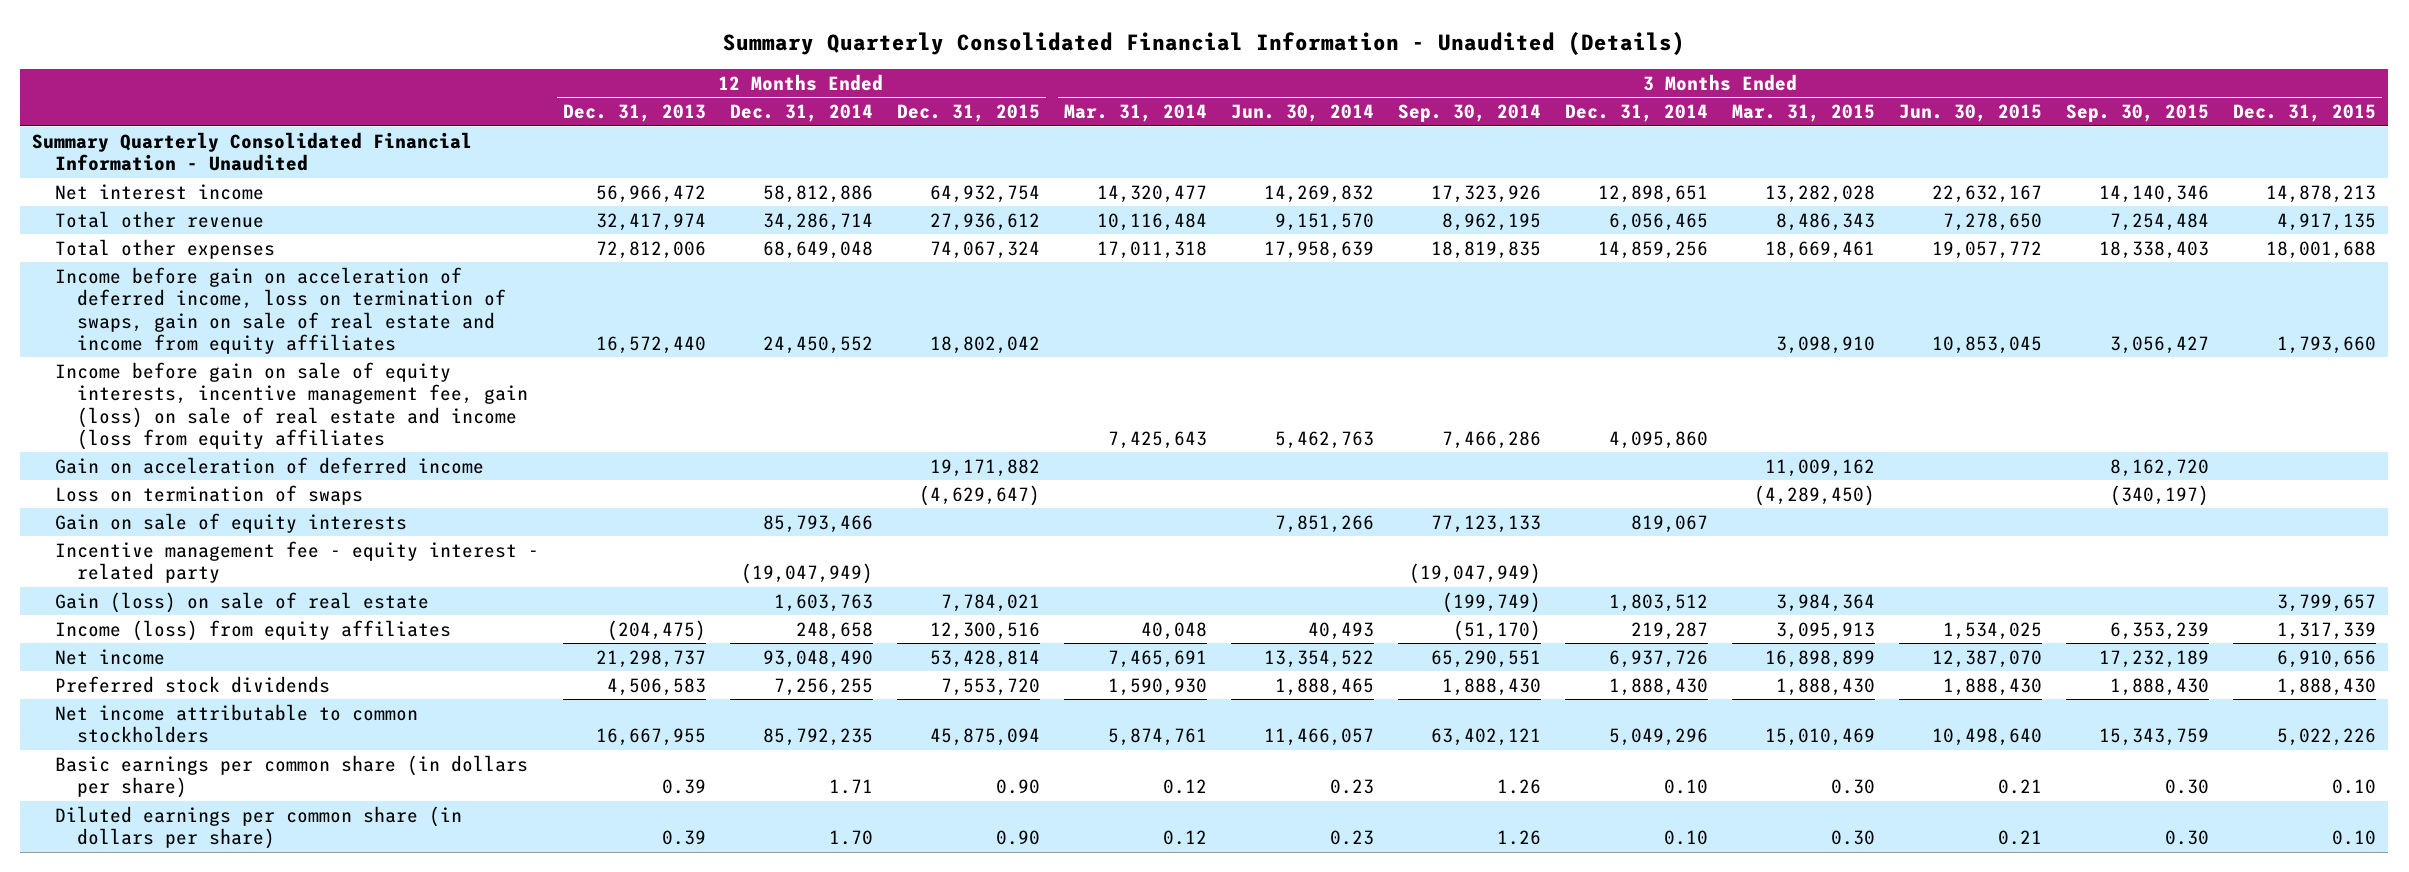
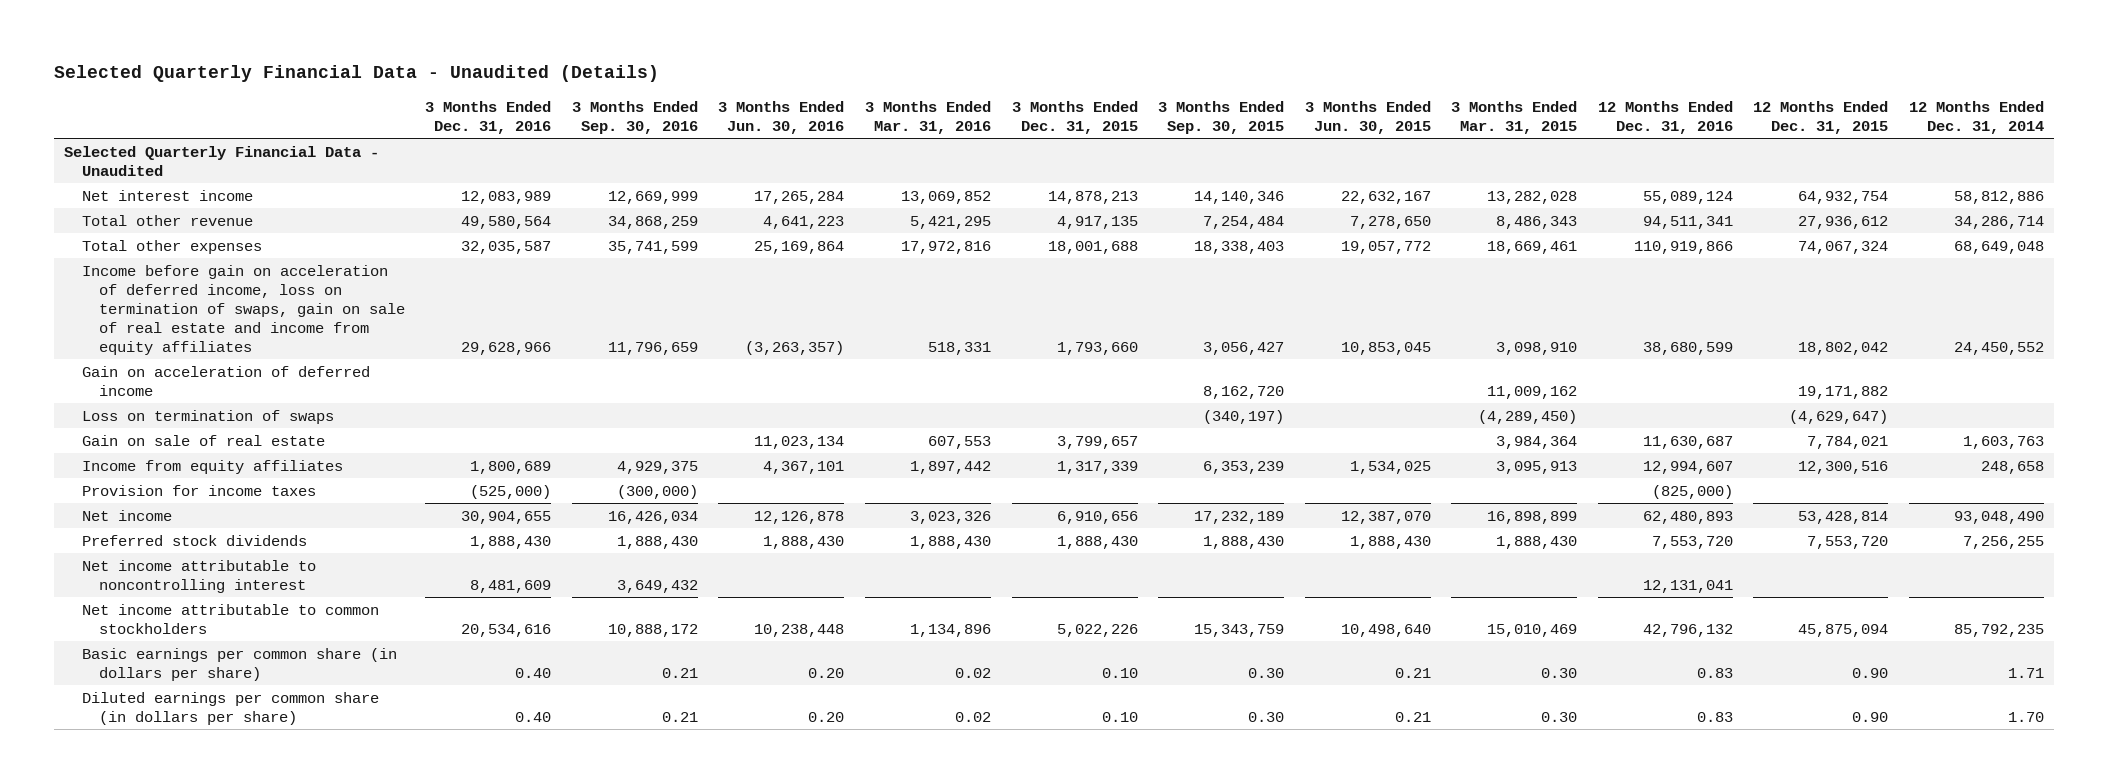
- Summary Quarterly Consolidated Financial Information - Unaudited (Details)
+ Selected Quarterly Financial Data - Unaudited (Details)
- | 12 Months Ended Dec. 31, 2013 | 12 Months Ended Dec. 31, 2014 | 12 Months Ended Dec. 31, 2015 | 3 Months Ended Mar. 31, 2014 | 3 Months Ended Jun. 30, 2014 | 3 Months Ended Sep. 30, 2014 | 3 Months Ended Dec. 31, 2014 | 3 Months Ended Mar. 31, 2015 | 3 Months Ended Jun. 30, 2015 | 3 Months Ended Sep. 30, 2015 | 3 Months Ended Dec. 31, 2015
+ | 3 Months Ended Dec. 31, 2016 | 3 Months Ended Sep. 30, 2016 | 3 Months Ended Jun. 30, 2016 | 3 Months Ended Mar. 31, 2016 | 3 Months Ended Dec. 31, 2015 | 3 Months Ended Sep. 30, 2015 | 3 Months Ended Jun. 30, 2015 | 3 Months Ended Mar. 31, 2015 | 12 Months Ended Dec. 31, 2016 | 12 Months Ended Dec. 31, 2015 | 12 Months Ended Dec. 31, 2014
- Summary Quarterly Consolidated Financial Information - Unaudited
+ Selected Quarterly Financial Data - Unaudited
- Income before gain on sale of equity interests, incentive management fee, gain (loss) on sale of real estate and income (loss from equity affiliates | | | | 7,425,643 | 5,462,763 | 7,466,286 | 4,095,860 | | | |
- Gain on sale of equity interests | | 85,793,466 | | | 7,851,266 | 77,123,133 | 819,067 | | | |
- Incentive management fee - equity interest - related party | | (19,047,949) | | | | (19,047,949) | | | | |
- Gain (loss) on sale of real estate | | 1,603,763 | 7,784,021 | | | (199,749) | 1,803,512 | 3,984,364 | | | 3,799,657
- Income (loss) from equity affiliates | (204,475) | 248,658 | 12,300,516 | 40,048 | 40,493 | (51,170) | 219,287 | 3,095,913 | 1,534,025 | 6,353,239 | 1,317,339
+ Gain on sale of real estate | | | 11,023,134 | 607,553 | 3,799,657 | | | 3,984,364 | 11,630,687 | 7,784,021 | 1,603,763
+ Income from equity affiliates | 1,800,689 | 4,929,375 | 4,367,101 | 1,897,442 | 1,317,339 | 6,353,239 | 1,534,025 | 3,095,913 | 12,994,607 | 12,300,516 | 248,658
+ Provision for income taxes | (525,000) | (300,000) | | | | | | | (825,000) | |
+ Net income attributable to noncontrolling interest | 8,481,609 | 3,649,432 | | | | | | | 12,131,041 | |

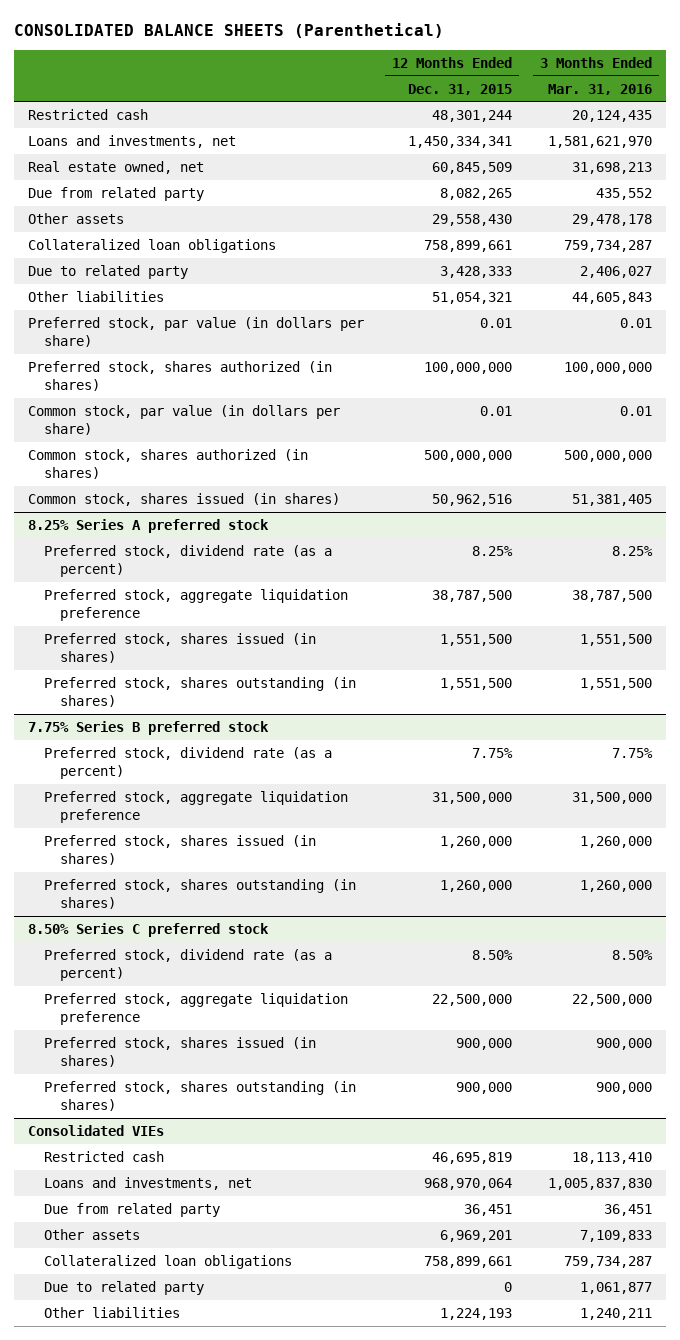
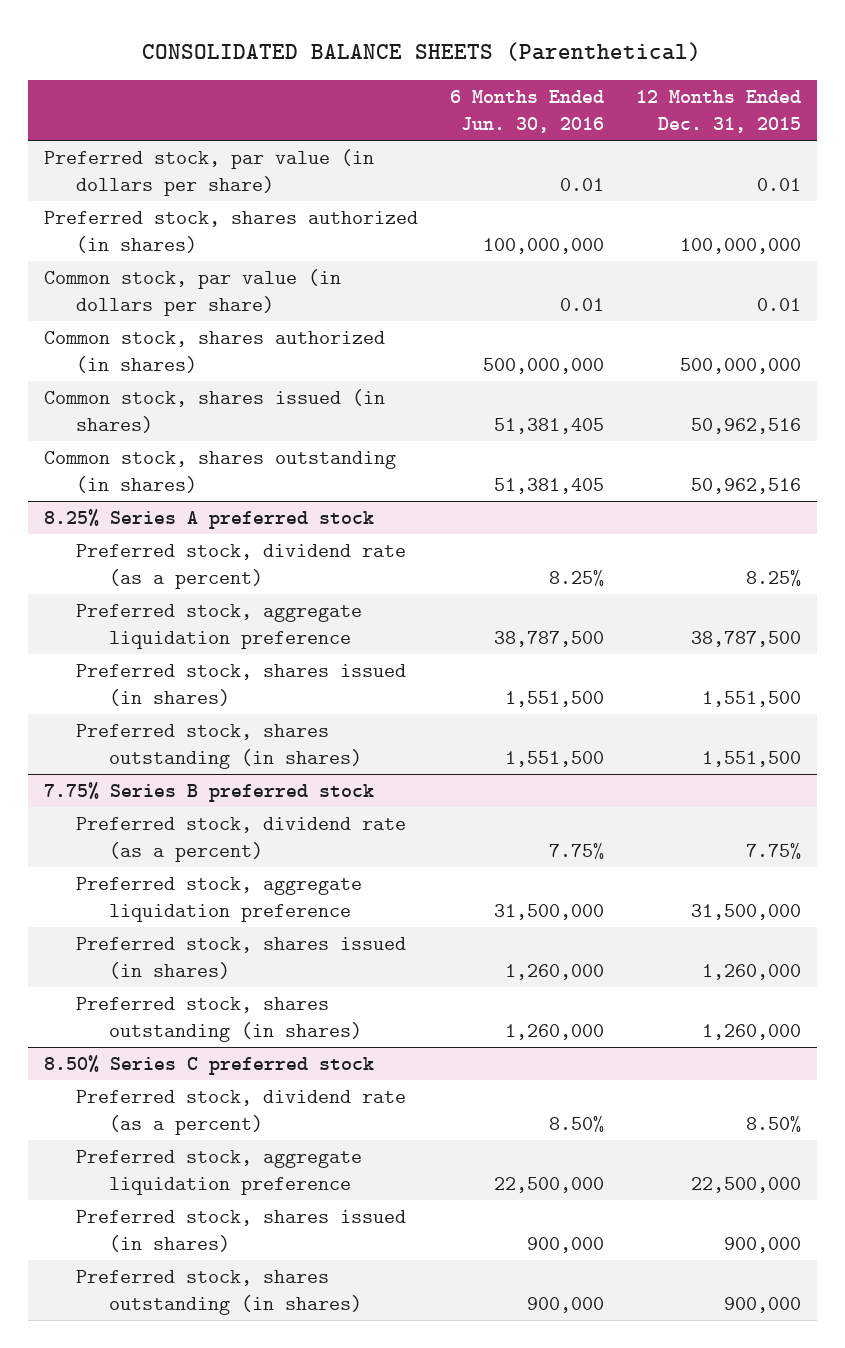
- | 12 Months Ended Dec. 31, 2015 | 3 Months Ended Mar. 31, 2016
+ | 6 Months Ended Jun. 30, 2016 | 12 Months Ended Dec. 31, 2015
- Restricted cash | 48,301,244 | 20,124,435
- Loans and investments, net | 1,450,334,341 | 1,581,621,970
- Real estate owned, net | 60,845,509 | 31,698,213
- Due from related party | 8,082,265 | 435,552
- Other assets | 29,558,430 | 29,478,178
- Collateralized loan obligations | 758,899,661 | 759,734,287
- Due to related party | 3,428,333 | 2,406,027
- Other liabilities | 51,054,321 | 44,605,843
+ Common stock, shares outstanding (in shares) | 51,381,405 | 50,962,516
- Consolidated VIEs
- Restricted cash | 46,695,819 | 18,113,410
- Loans and investments, net | 968,970,064 | 1,005,837,830
- Due from related party | 36,451 | 36,451
- Other assets | 6,969,201 | 7,109,833
- Collateralized loan obligations | 758,899,661 | 759,734,287
- Due to related party | 0 | 1,061,877
- Other liabilities | 1,224,193 | 1,240,211

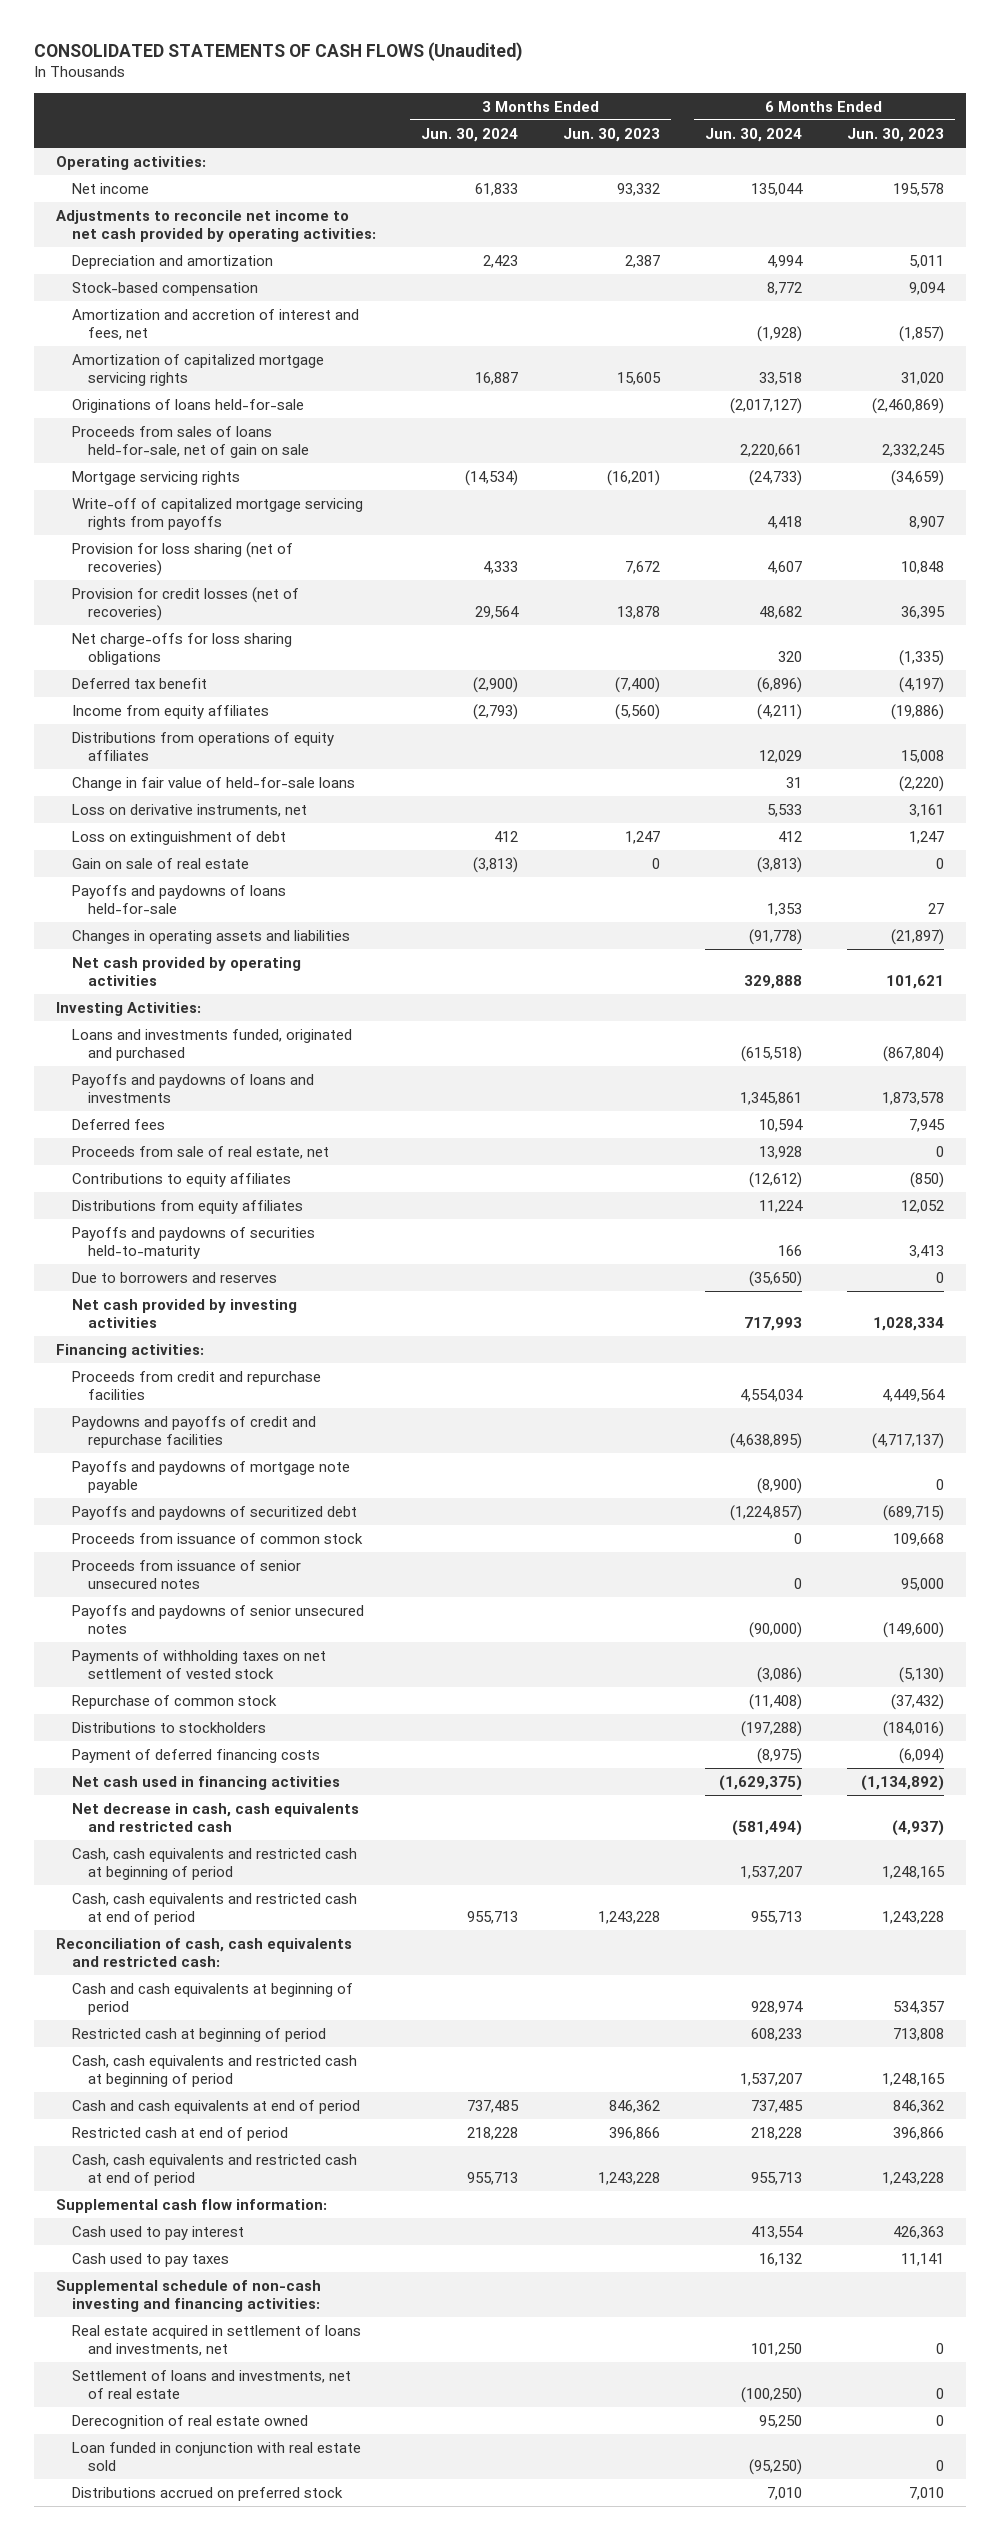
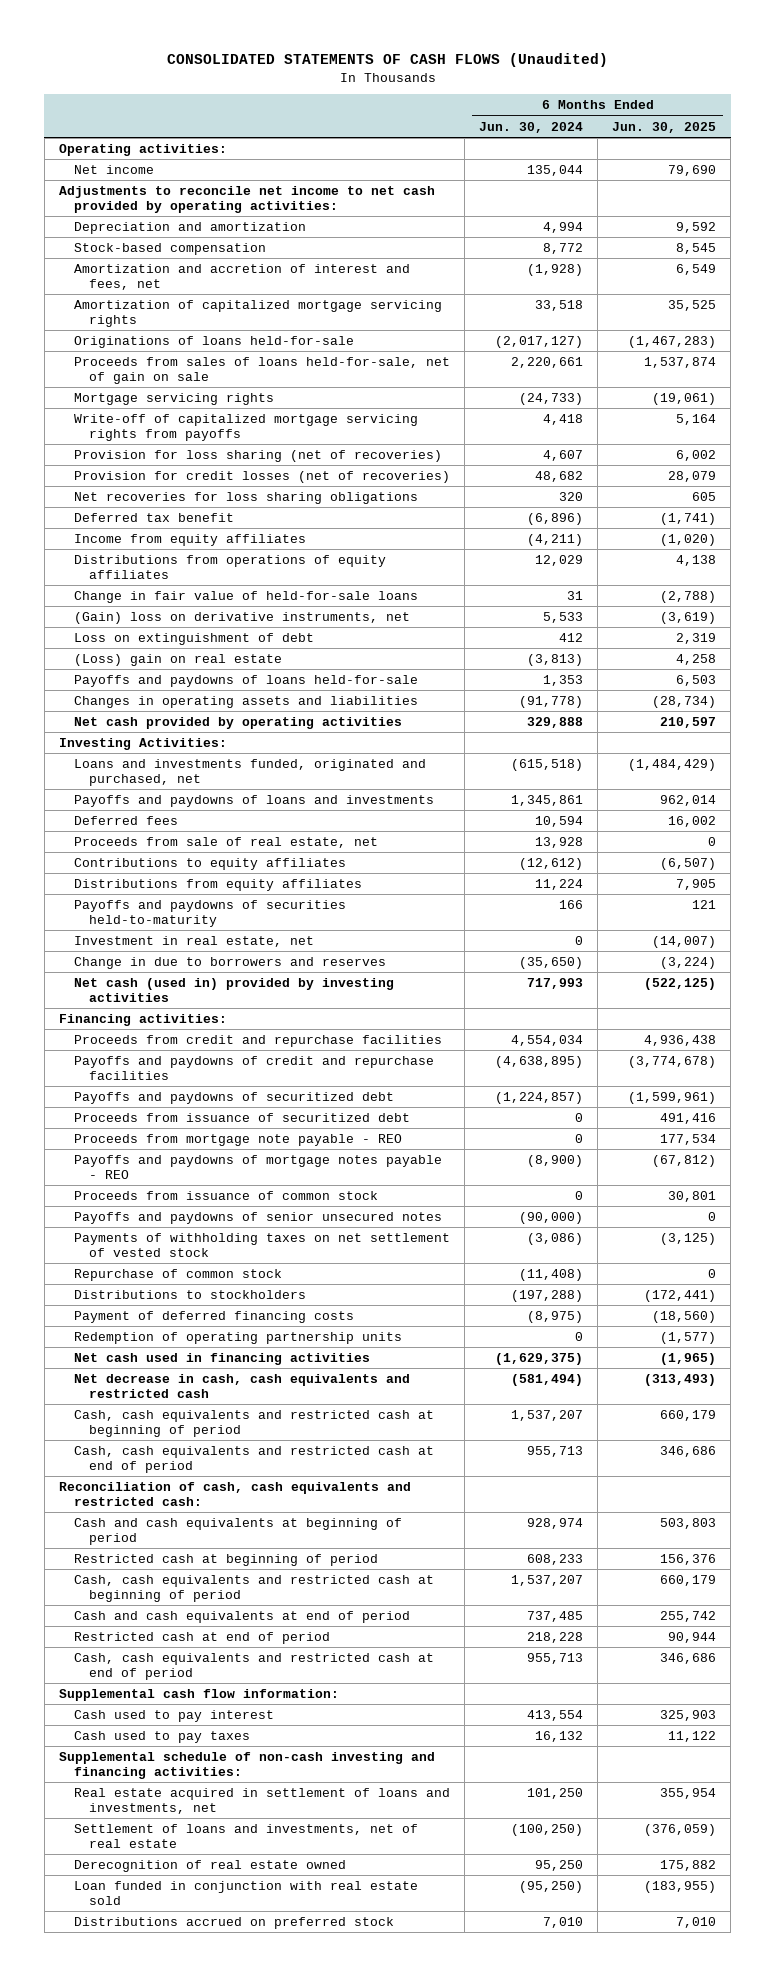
- | 3 Months Ended Jun. 30, 2024 | 3 Months Ended Jun. 30, 2023 | 6 Months Ended Jun. 30, 2024 | 6 Months Ended Jun. 30, 2023
+ | 6 Months Ended Jun. 30, 2024 | 6 Months Ended Jun. 30, 2025
- Net charge-offs for loss sharing obligations | | | 320 | (1,335)
+ Net recoveries for loss sharing obligations | 320 | 605
- Loss on derivative instruments, net | | | 5,533 | 3,161
+ (Gain) loss on derivative instruments, net | 5,533 | (3,619)
- Gain on sale of real estate | (3,813) | 0 | (3,813) | 0
+ (Loss) gain on real estate | (3,813) | 4,258
- Loans and investments funded, originated and purchased | | | (615,518) | (867,804)
+ Loans and investments funded, originated and purchased, net | (615,518) | (1,484,429)
- Due to borrowers and reserves | | | (35,650) | 0
- Net cash provided by investing activities | | | 717,993 | 1,028,334
+ Investment in real estate, net | 0 | (14,007)
+ Change in due to borrowers and reserves | (35,650) | (3,224)
+ Net cash (used in) provided by investing activities | 717,993 | (522,125)
- Paydowns and payoffs of credit and repurchase facilities | | | (4,638,895) | (4,717,137)
- Payoffs and paydowns of mortgage note payable | | | (8,900) | 0
+ Payoffs and paydowns of credit and repurchase facilities | (4,638,895) | (3,774,678)
+ Proceeds from issuance of securitized debt | 0 | 491,416
+ Proceeds from mortgage note payable - REO | 0 | 177,534
+ Payoffs and paydowns of mortgage notes payable - REO | (8,900) | (67,812)
- Proceeds from issuance of senior unsecured notes | | | 0 | 95,000
+ Redemption of operating partnership units | 0 | (1,577)

